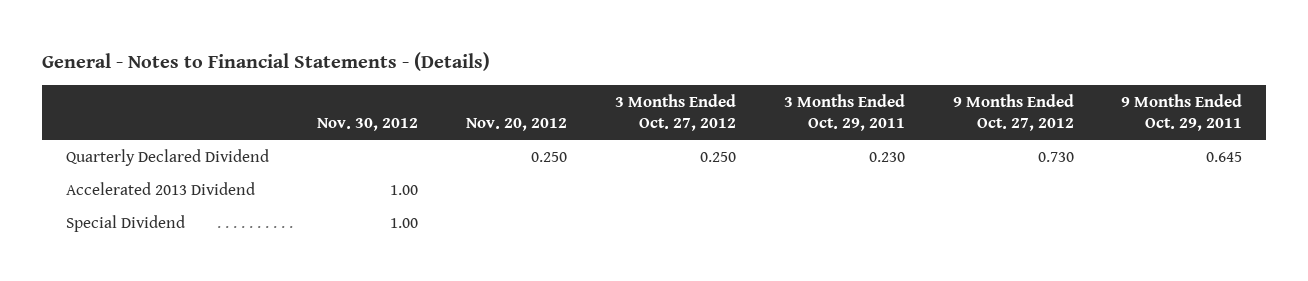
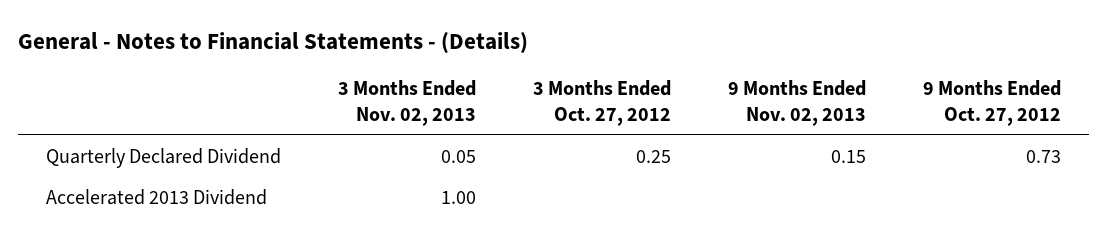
- | Nov. 30, 2012 | Nov. 20, 2012 | 3 Months Ended Oct. 27, 2012 | 3 Months Ended Oct. 29, 2011 | 9 Months Ended Oct. 27, 2012 | 9 Months Ended Oct. 29, 2011
+ | 3 Months Ended Nov. 02, 2013 | 3 Months Ended Oct. 27, 2012 | 9 Months Ended Nov. 02, 2013 | 9 Months Ended Oct. 27, 2012
- Quarterly Declared Dividend | | 0.250 | 0.250 | 0.230 | 0.730 | 0.645
+ Quarterly Declared Dividend | 0.05 | 0.25 | 0.15 | 0.73
- Special Dividend | 1.00 | | | | |

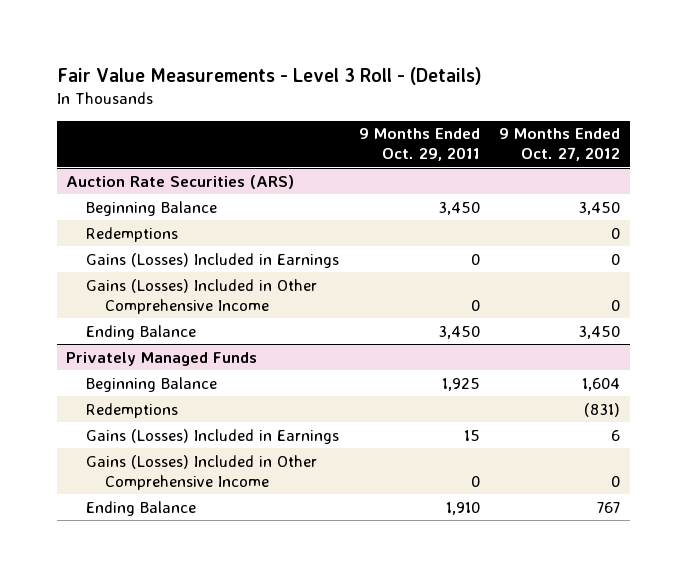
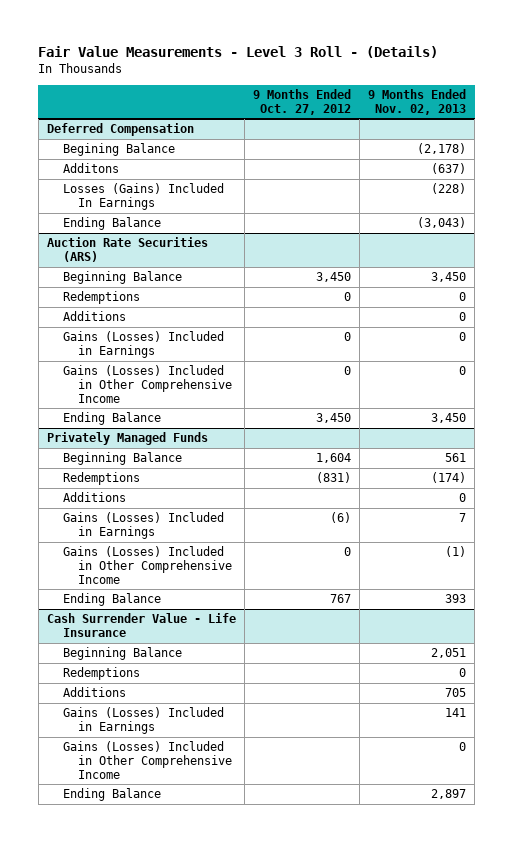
- | 9 Months Ended Oct. 29, 2011 | 9 Months Ended Oct. 27, 2012
+ | 9 Months Ended Oct. 27, 2012 | 9 Months Ended Nov. 02, 2013
+ Deferred Compensation
+ Begining Balance | | (2,178)
+ Additons | | (637)
+ Losses (Gains) Included In Earnings | | (228)
+ Ending Balance | | (3,043)
@ Auction Rate Securities (ARS)
+ Additions | | 0
@ Privately Managed Funds
- Gains (Losses) Included in Earnings | 15 | 6
+ Additions | | 0
+ Gains (Losses) Included in Earnings | (6) | 7
+ Cash Surrender Value - Life Insurance
+ Beginning Balance | | 2,051
+ Redemptions | | 0
+ Additions | | 705
+ Gains (Losses) Included in Earnings | | 141
+ Gains (Losses) Included in Other Comprehensive Income | | 0
+ Ending Balance | | 2,897

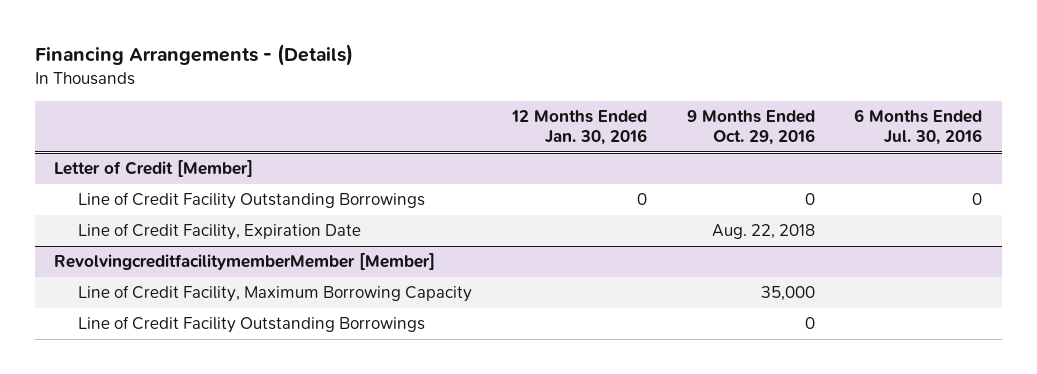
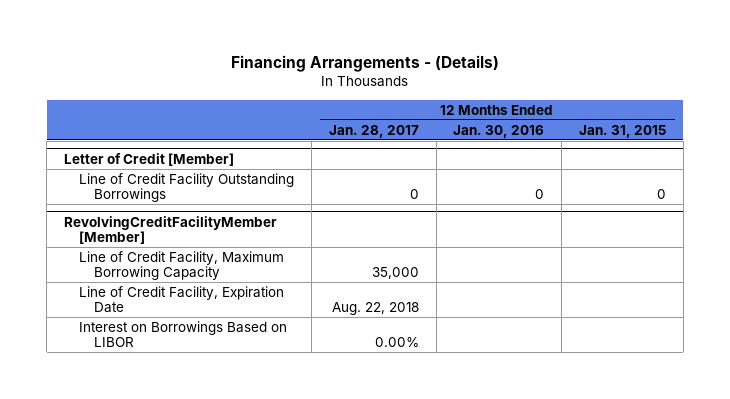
- | 12 Months Ended Jan. 30, 2016 | 9 Months Ended Oct. 29, 2016 | 6 Months Ended Jul. 30, 2016
+ | 12 Months Ended Jan. 28, 2017 | 12 Months Ended Jan. 30, 2016 | 12 Months Ended Jan. 31, 2015
@ Letter of Credit [Member]
- Line of Credit Facility, Expiration Date | | Aug. 22, 2018 |
- RevolvingcreditfacilitymemberMember [Member]
+ RevolvingCreditFacilityMember [Member]
- Line of Credit Facility Outstanding Borrowings | | 0 |
+ Line of Credit Facility, Expiration Date | Aug. 22, 2018 | |
+ Interest on Borrowings Based on LIBOR | 0.00% | |

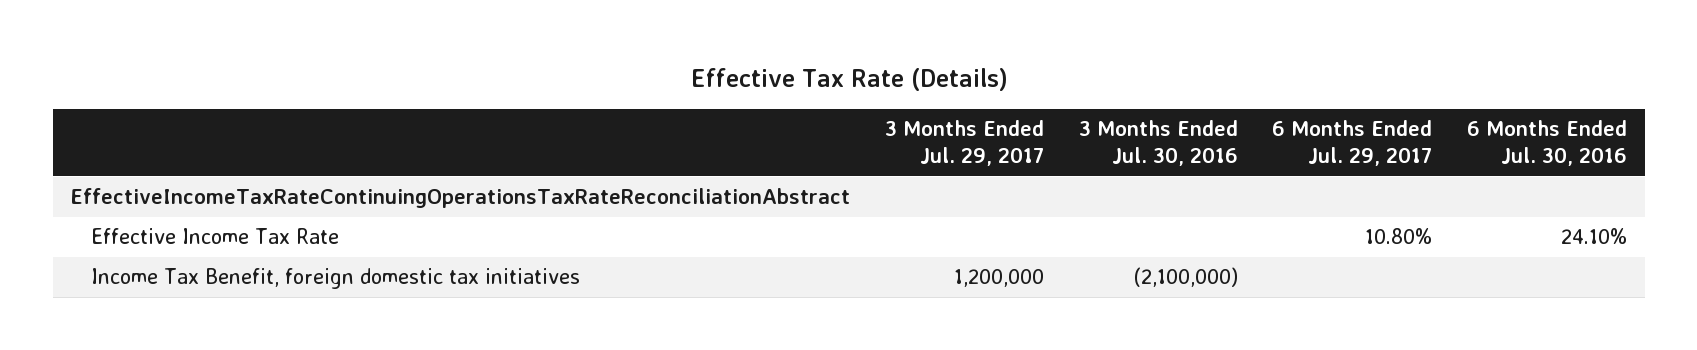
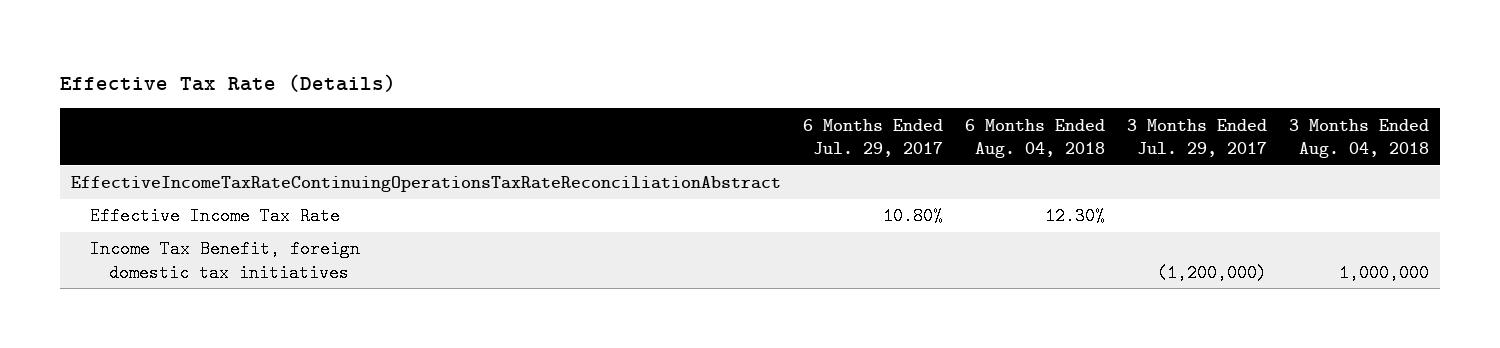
- | 3 Months Ended Jul. 29, 2017 | 3 Months Ended Jul. 30, 2016 | 6 Months Ended Jul. 29, 2017 | 6 Months Ended Jul. 30, 2016
+ | 6 Months Ended Jul. 29, 2017 | 6 Months Ended Aug. 04, 2018 | 3 Months Ended Jul. 29, 2017 | 3 Months Ended Aug. 04, 2018
- Income Tax Benefit, foreign domestic tax initiatives | 1,200,000 | (2,100,000) | |
+ Income Tax Benefit, foreign domestic tax initiatives | | | (1,200,000) | 1,000,000

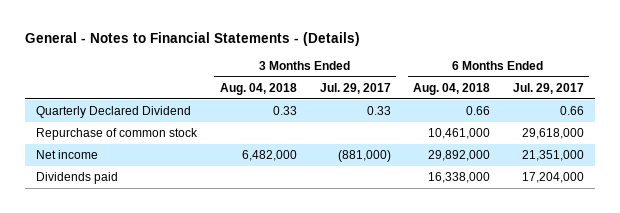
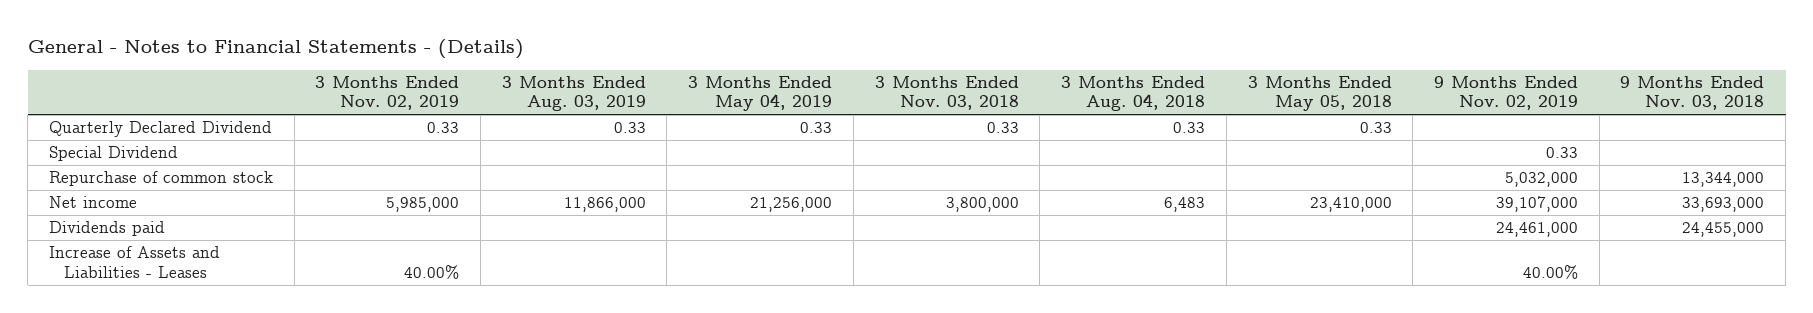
- | 3 Months Ended Aug. 04, 2018 | 3 Months Ended Jul. 29, 2017 | 6 Months Ended Aug. 04, 2018 | 6 Months Ended Jul. 29, 2017
+ | 3 Months Ended Nov. 02, 2019 | 3 Months Ended Aug. 03, 2019 | 3 Months Ended May 04, 2019 | 3 Months Ended Nov. 03, 2018 | 3 Months Ended Aug. 04, 2018 | 3 Months Ended May 05, 2018 | 9 Months Ended Nov. 02, 2019 | 9 Months Ended Nov. 03, 2018
+ Special Dividend | | | | | | | 0.33 |
- Net income | 6,482,000 | (881,000) | 29,892,000 | 21,351,000
+ Net income | 5,985,000 | 11,866,000 | 21,256,000 | 3,800,000 | 6,483 | 23,410,000 | 39,107,000 | 33,693,000
+ Increase of Assets and Liabilities - Leases | 40.00% | | | | | | 40.00% |

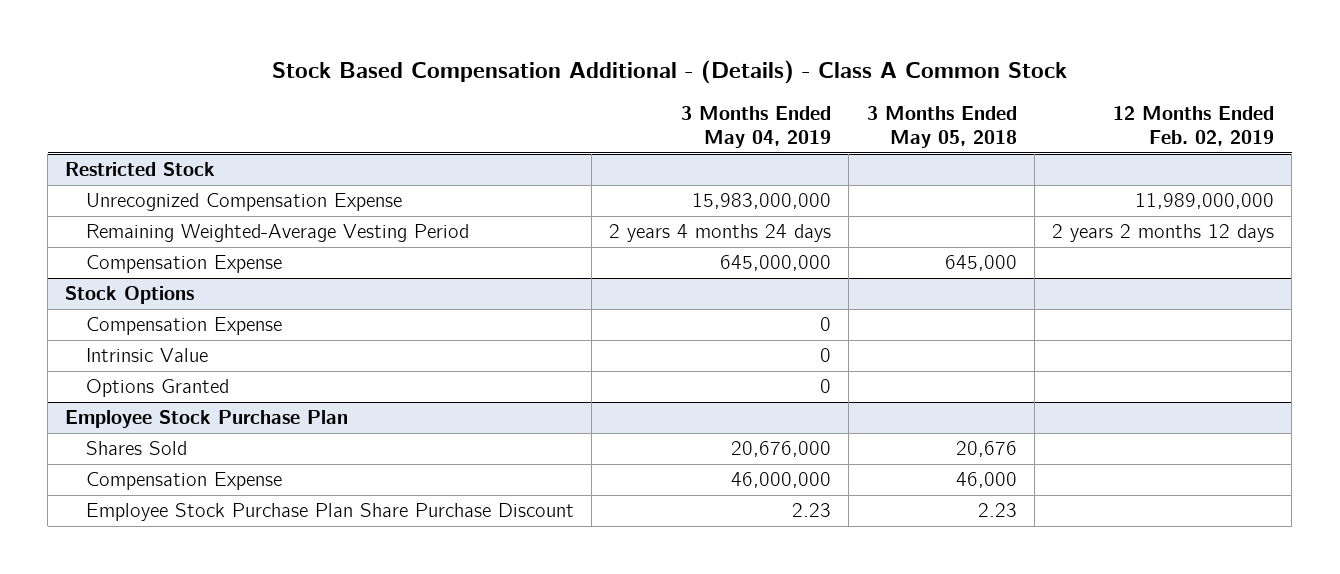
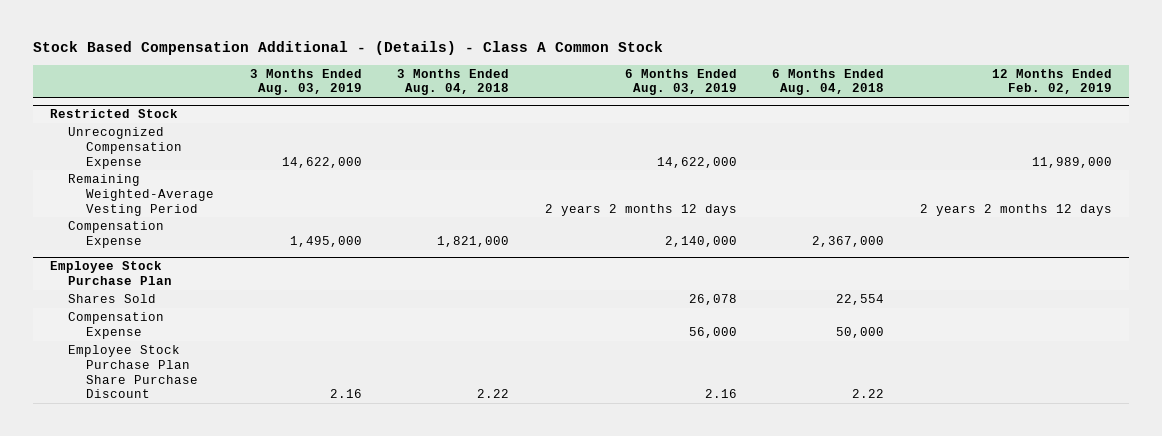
- | 3 Months Ended May 04, 2019 | 3 Months Ended May 05, 2018 | 12 Months Ended Feb. 02, 2019
+ | 3 Months Ended Aug. 03, 2019 | 3 Months Ended Aug. 04, 2018 | 6 Months Ended Aug. 03, 2019 | 6 Months Ended Aug. 04, 2018 | 12 Months Ended Feb. 02, 2019
@ Restricted Stock
- Unrecognized Compensation Expense | 15,983,000,000 | | 11,989,000,000
+ Unrecognized Compensation Expense | 14,622,000 | | 14,622,000 | | 11,989,000
- Stock Options
- Compensation Expense | 0 | |
- Intrinsic Value | 0 | |
- Options Granted | 0 | |

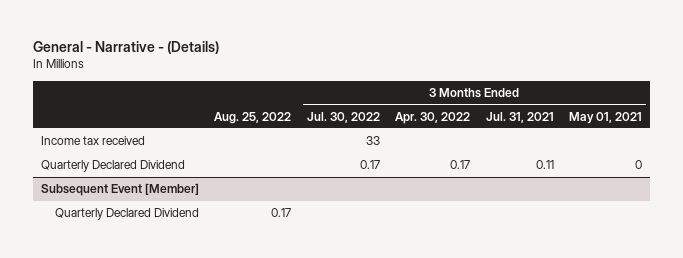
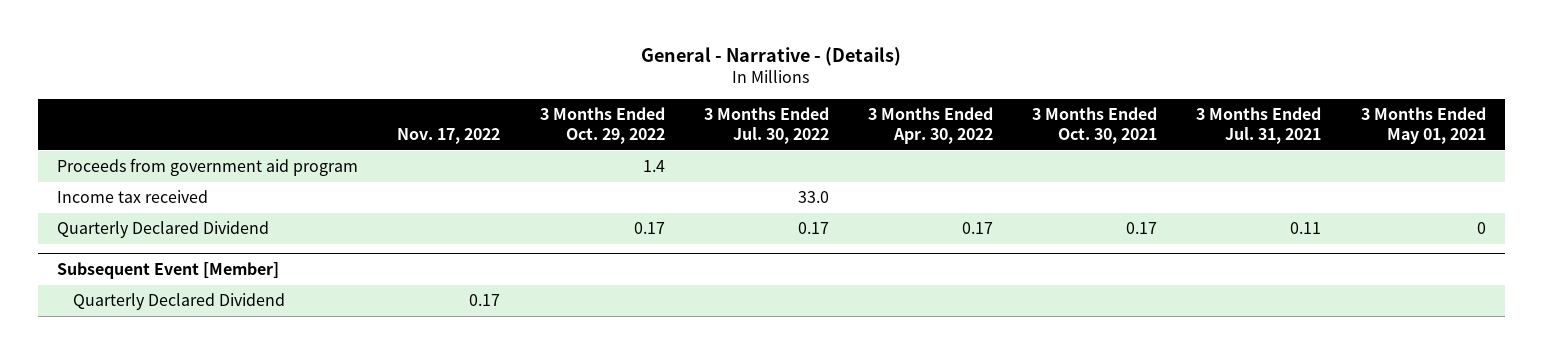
- | Aug. 25, 2022 | 3 Months Ended Jul. 30, 2022 | 3 Months Ended Apr. 30, 2022 | 3 Months Ended Jul. 31, 2021 | 3 Months Ended May 01, 2021
+ | Nov. 17, 2022 | 3 Months Ended Oct. 29, 2022 | 3 Months Ended Jul. 30, 2022 | 3 Months Ended Apr. 30, 2022 | 3 Months Ended Oct. 30, 2021 | 3 Months Ended Jul. 31, 2021 | 3 Months Ended May 01, 2021
- Income tax received | | 33 | | |
+ Proceeds from government aid program | | 1.4 | | | | |
+ Income tax received | | | 33.0 | | | |

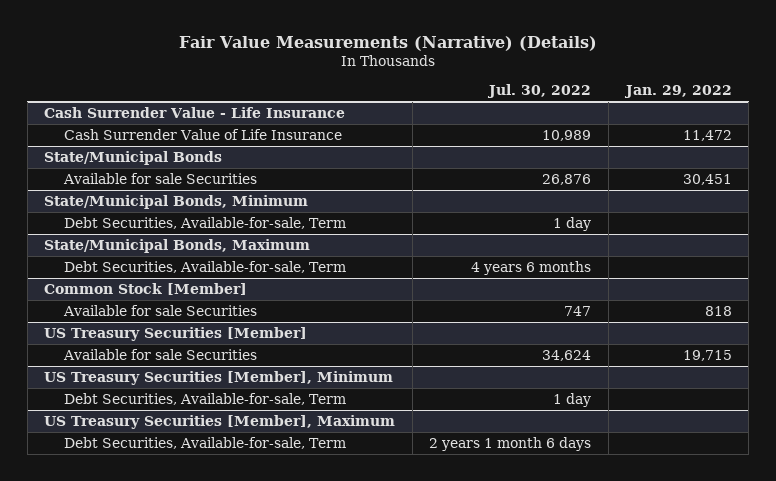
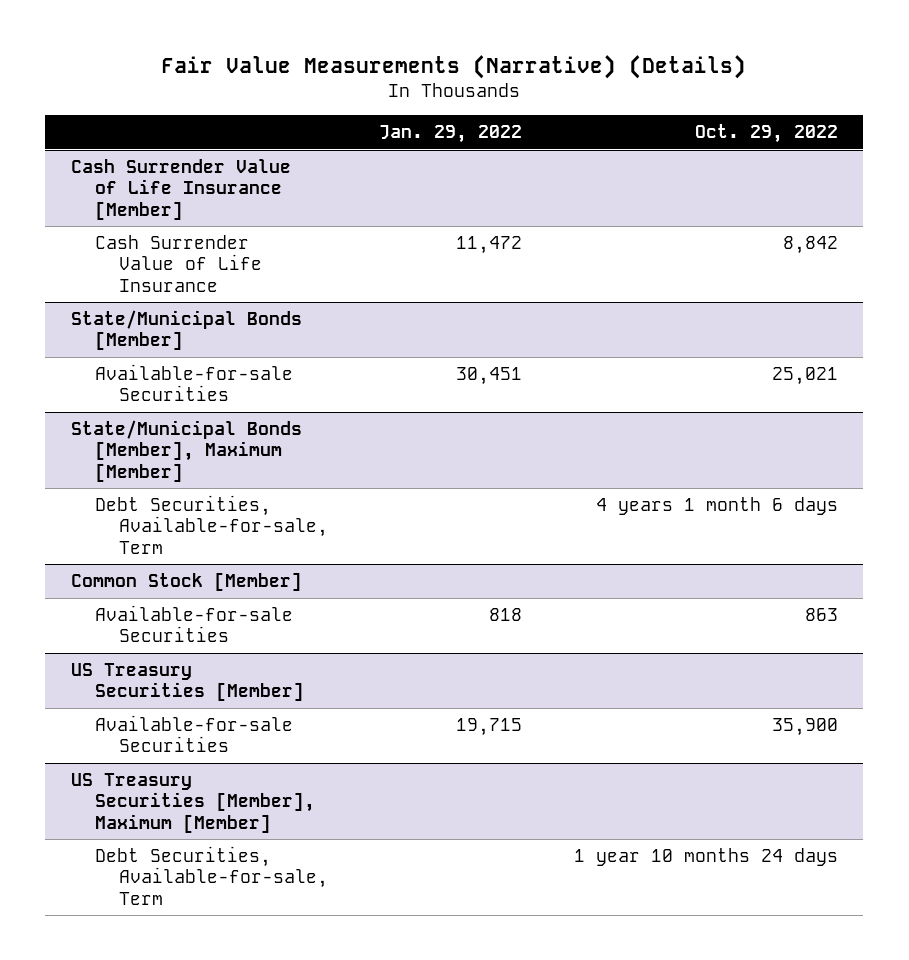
- | Jul. 30, 2022 | Jan. 29, 2022
+ | Jan. 29, 2022 | Oct. 29, 2022
- Cash Surrender Value - Life Insurance
+ Cash Surrender Value of Life Insurance [Member]
- State/Municipal Bonds
- Available for sale Securities | 26,876 | 30,451
- State/Municipal Bonds, Minimum
- Debt Securities, Available-for-sale, Term | 1 day |
- State/Municipal Bonds, Maximum
+ State/Municipal Bonds [Member]
+ Available-for-sale Securities | 30,451 | 25,021
+ State/Municipal Bonds [Member], Maximum [Member]
@ Common Stock [Member]
- Available for sale Securities | 747 | 818
+ Available-for-sale Securities | 818 | 863
@ US Treasury Securities [Member]
- Available for sale Securities | 34,624 | 19,715
- US Treasury Securities [Member], Minimum
- Debt Securities, Available-for-sale, Term | 1 day |
- US Treasury Securities [Member], Maximum
@ US Treasury Securities [Member]
+ Available-for-sale Securities | 19,715 | 35,900
+ US Treasury Securities [Member], Maximum [Member]

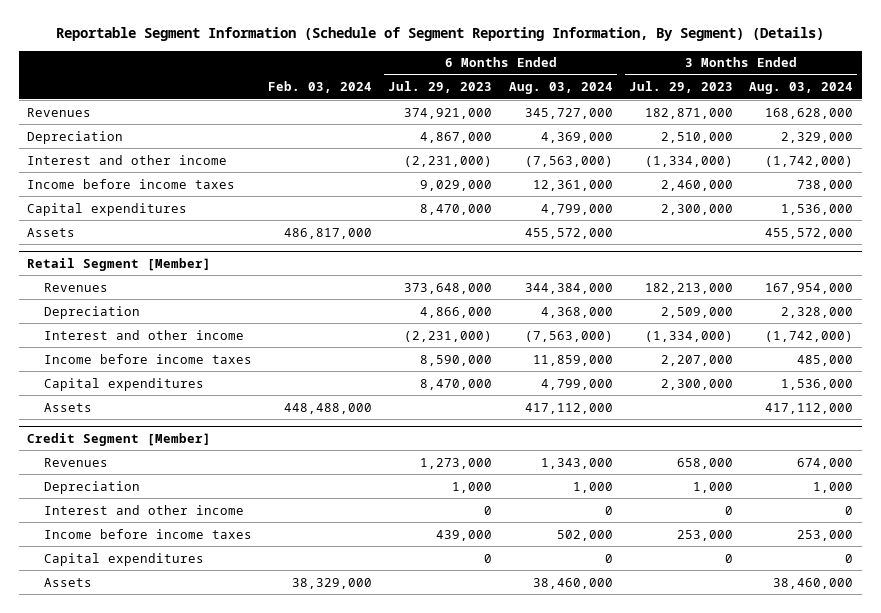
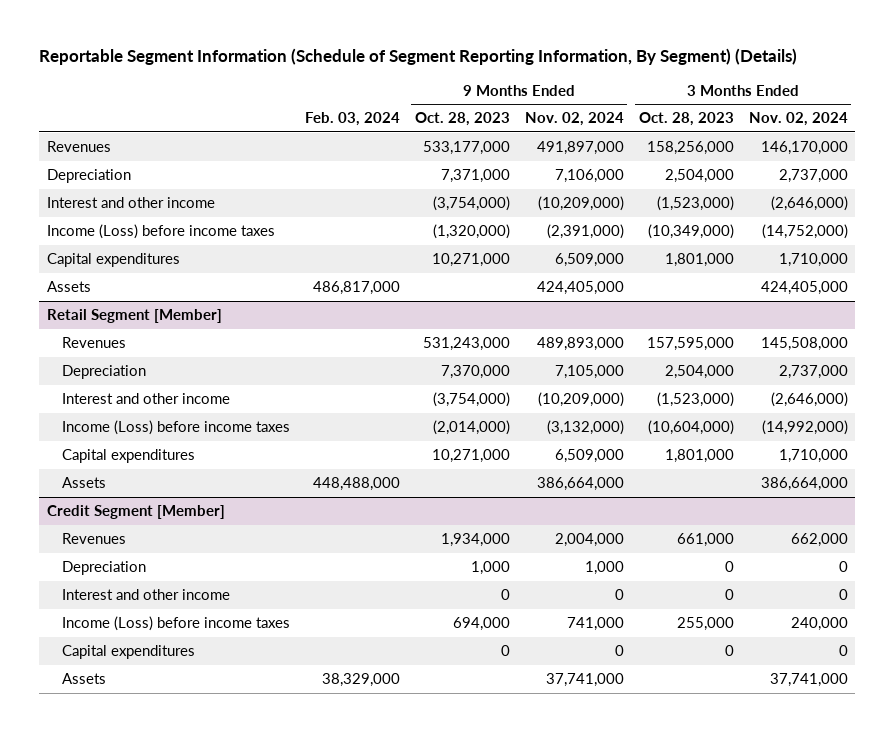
- | Feb. 03, 2024 | 6 Months Ended Jul. 29, 2023 | 6 Months Ended Aug. 03, 2024 | 3 Months Ended Jul. 29, 2023 | 3 Months Ended Aug. 03, 2024
+ | Feb. 03, 2024 | 9 Months Ended Oct. 28, 2023 | 9 Months Ended Nov. 02, 2024 | 3 Months Ended Oct. 28, 2023 | 3 Months Ended Nov. 02, 2024
- Income before income taxes | | 9,029,000 | 12,361,000 | 2,460,000 | 738,000
+ Income (Loss) before income taxes | | (1,320,000) | (2,391,000) | (10,349,000) | (14,752,000)
@ Retail Segment [Member]
- Income before income taxes | | 8,590,000 | 11,859,000 | 2,207,000 | 485,000
+ Income (Loss) before income taxes | | (2,014,000) | (3,132,000) | (10,604,000) | (14,992,000)
@ Credit Segment [Member]
- Income before income taxes | | 439,000 | 502,000 | 253,000 | 253,000
+ Income (Loss) before income taxes | | 694,000 | 741,000 | 255,000 | 240,000

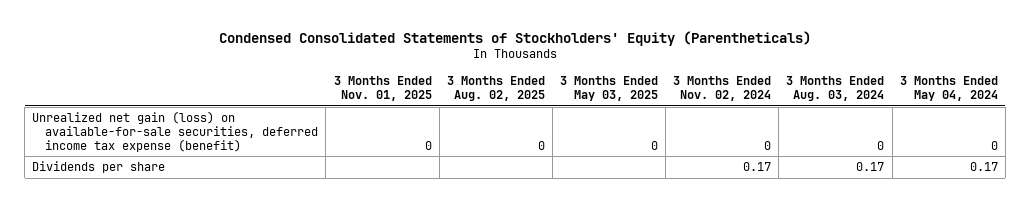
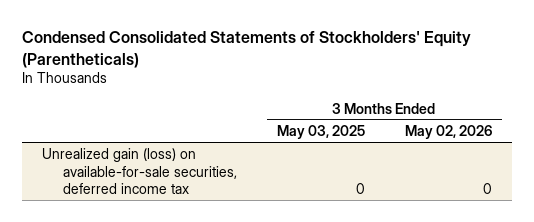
- | 3 Months Ended Nov. 01, 2025 | 3 Months Ended Aug. 02, 2025 | 3 Months Ended May 03, 2025 | 3 Months Ended Nov. 02, 2024 | 3 Months Ended Aug. 03, 2024 | 3 Months Ended May 04, 2024
+ | 3 Months Ended May 03, 2025 | 3 Months Ended May 02, 2026
- Unrealized net gain (loss) on available-for-sale securities, deferred income tax expense (benefit) | 0 | 0 | 0 | 0 | 0 | 0
- Dividends per share | | | | 0.17 | 0.17 | 0.17
+ Unrealized gain (loss) on available-for-sale securities, deferred income tax | 0 | 0

